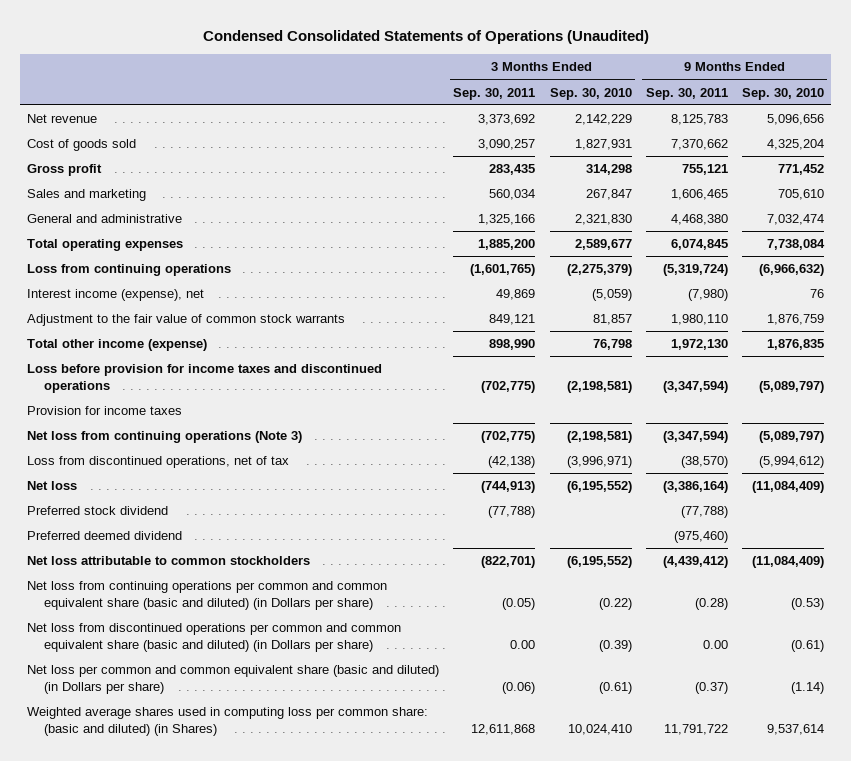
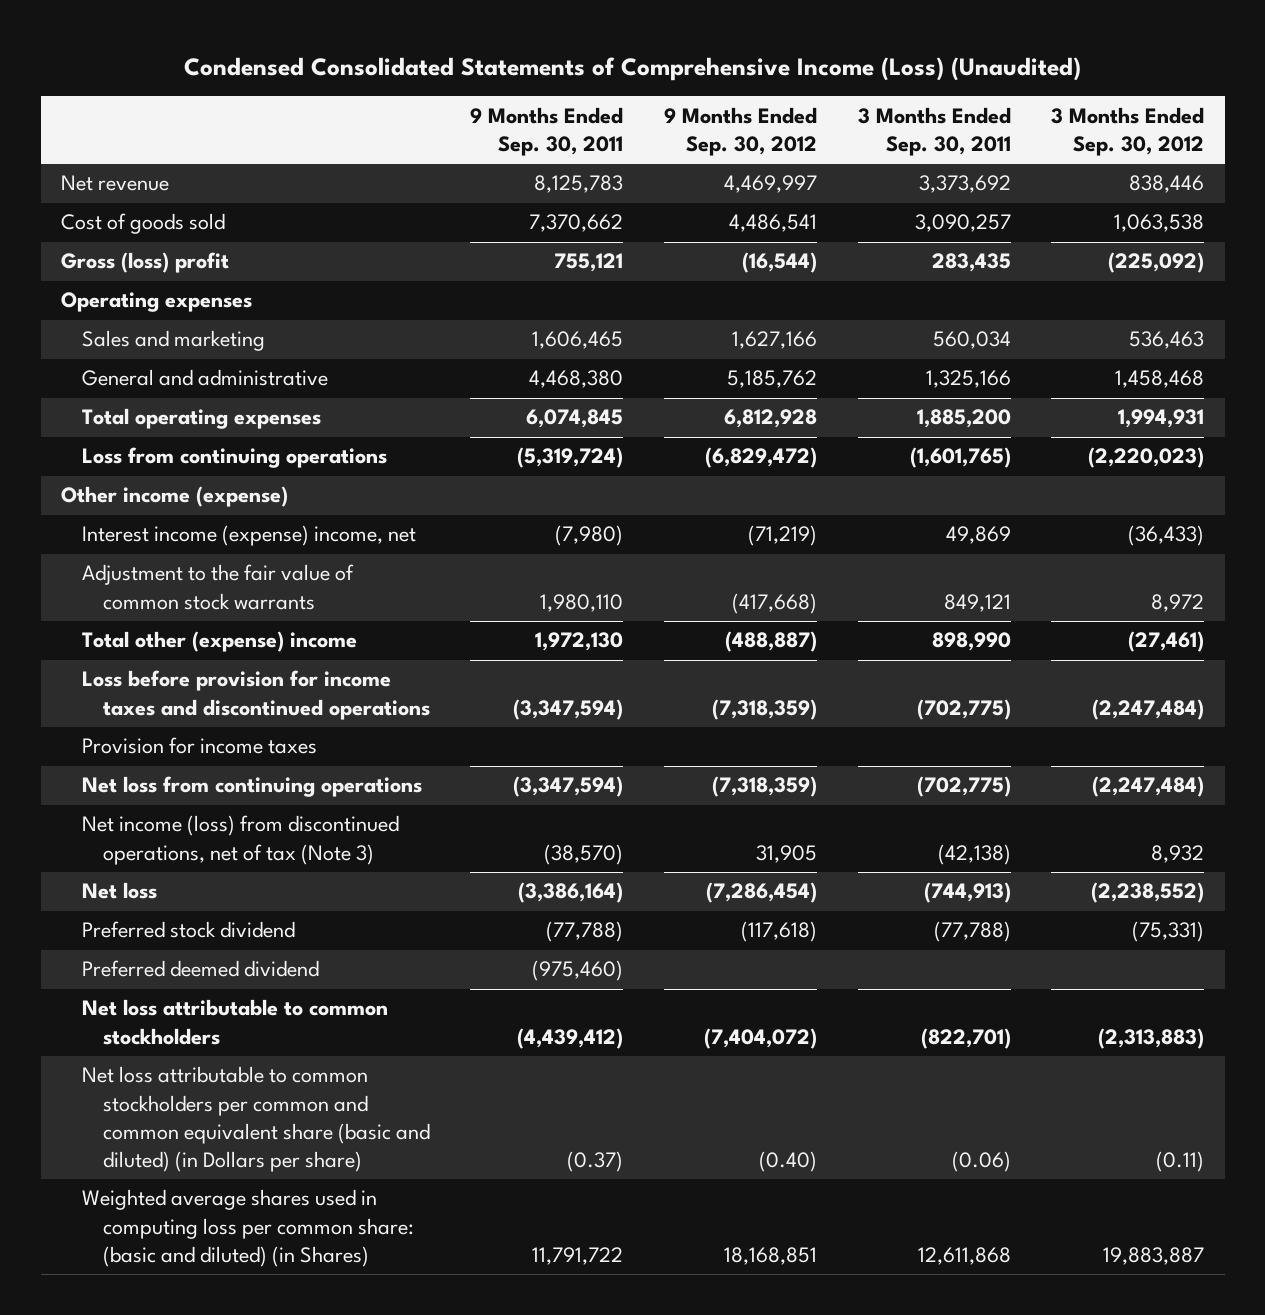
- Condensed Consolidated Statements of Operations (Unaudited)
+ Condensed Consolidated Statements of Comprehensive Income (Loss) (Unaudited)
- | 3 Months Ended Sep. 30, 2011 | 3 Months Ended Sep. 30, 2010 | 9 Months Ended Sep. 30, 2011 | 9 Months Ended Sep. 30, 2010
+ | 9 Months Ended Sep. 30, 2011 | 9 Months Ended Sep. 30, 2012 | 3 Months Ended Sep. 30, 2011 | 3 Months Ended Sep. 30, 2012
- Gross profit | 283,435 | 314,298 | 755,121 | 771,452
+ Gross (loss) profit | 755,121 | (16,544) | 283,435 | (225,092)
+ Operating expenses
- Interest income (expense), net | 49,869 | (5,059) | (7,980) | 76
+ Other income (expense)
+ Interest income (expense) income, net | (7,980) | (71,219) | 49,869 | (36,433)
- Total other income (expense) | 898,990 | 76,798 | 1,972,130 | 1,876,835
+ Total other (expense) income | 1,972,130 | (488,887) | 898,990 | (27,461)
- Net loss from continuing operations (Note 3) | (702,775) | (2,198,581) | (3,347,594) | (5,089,797)
- Loss from discontinued operations, net of tax | (42,138) | (3,996,971) | (38,570) | (5,994,612)
+ Net loss from continuing operations | (3,347,594) | (7,318,359) | (702,775) | (2,247,484)
+ Net income (loss) from discontinued operations, net of tax (Note 3) | (38,570) | 31,905 | (42,138) | 8,932
- Net loss from continuing operations per common and common equivalent share (basic and diluted) (in Dollars per share) | (0.05) | (0.22) | (0.28) | (0.53)
- Net loss from discontinued operations per common and common equivalent share (basic and diluted) (in Dollars per share) | 0.00 | (0.39) | 0.00 | (0.61)
- Net loss per common and common equivalent share (basic and diluted) (in Dollars per share) | (0.06) | (0.61) | (0.37) | (1.14)
+ Net loss attributable to common stockholders per common and common equivalent share (basic and diluted) (in Dollars per share) | (0.37) | (0.40) | (0.06) | (0.11)

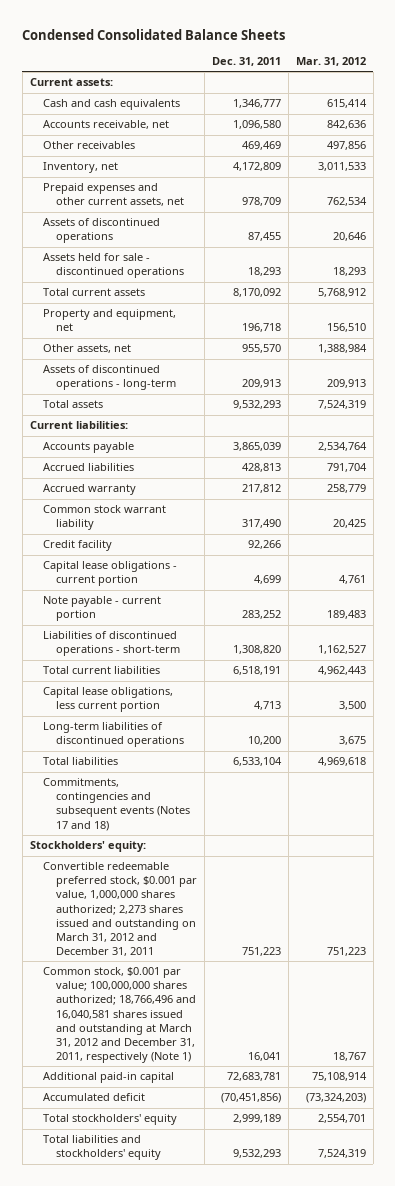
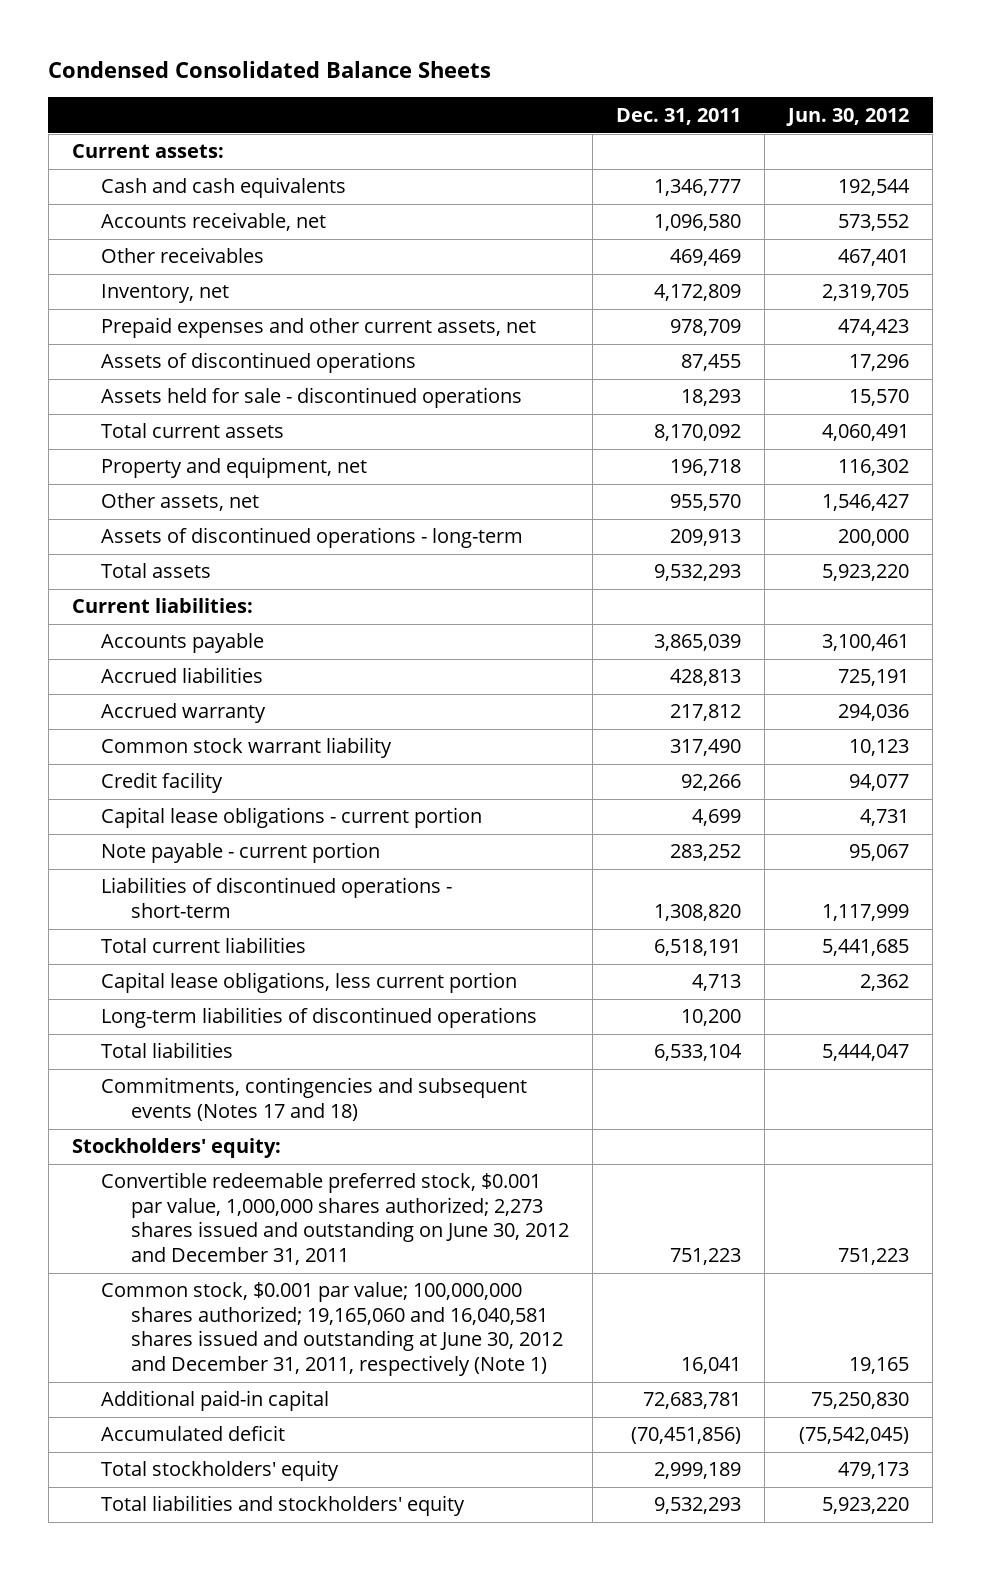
- | Dec. 31, 2011 | Mar. 31, 2012
+ | Dec. 31, 2011 | Jun. 30, 2012
- Convertible redeemable preferred stock, $0.001 par value, 1,000,000 shares authorized; 2,273 shares issued and outstanding on March 31, 2012 and December 31, 2011 | 751,223 | 751,223
- Common stock, $0.001 par value; 100,000,000 shares authorized; 18,766,496 and 16,040,581 shares issued and outstanding at March 31, 2012 and December 31, 2011, respectively (Note 1) | 16,041 | 18,767
+ Convertible redeemable preferred stock, $0.001 par value, 1,000,000 shares authorized; 2,273 shares issued and outstanding on June 30, 2012 and December 31, 2011 | 751,223 | 751,223
+ Common stock, $0.001 par value; 100,000,000 shares authorized; 19,165,060 and 16,040,581 shares issued and outstanding at June 30, 2012 and December 31, 2011, respectively (Note 1) | 16,041 | 19,165

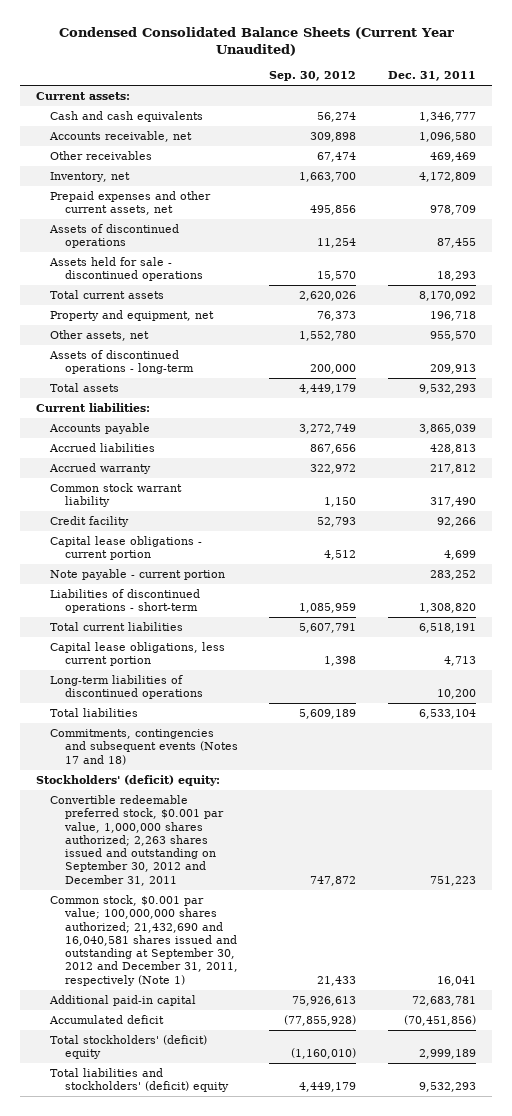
- Condensed Consolidated Balance Sheets
+ Condensed Consolidated Balance Sheets (Current Year Unaudited)
- | Dec. 31, 2011 | Jun. 30, 2012
+ | Sep. 30, 2012 | Dec. 31, 2011
- Stockholders' equity:
- Convertible redeemable preferred stock, $0.001 par value, 1,000,000 shares authorized; 2,273 shares issued and outstanding on June 30, 2012 and December 31, 2011 | 751,223 | 751,223
- Common stock, $0.001 par value; 100,000,000 shares authorized; 19,165,060 and 16,040,581 shares issued and outstanding at June 30, 2012 and December 31, 2011, respectively (Note 1) | 16,041 | 19,165
+ Stockholders' (deficit) equity:
+ Convertible redeemable preferred stock, $0.001 par value, 1,000,000 shares authorized; 2,263 shares issued and outstanding on September 30, 2012 and December 31, 2011 | 747,872 | 751,223
+ Common stock, $0.001 par value; 100,000,000 shares authorized; 21,432,690 and 16,040,581 shares issued and outstanding at September 30, 2012 and December 31, 2011, respectively (Note 1) | 21,433 | 16,041
- Total stockholders' equity | 2,999,189 | 479,173
- Total liabilities and stockholders' equity | 9,532,293 | 5,923,220
+ Total stockholders' (deficit) equity | (1,160,010) | 2,999,189
+ Total liabilities and stockholders' (deficit) equity | 4,449,179 | 9,532,293

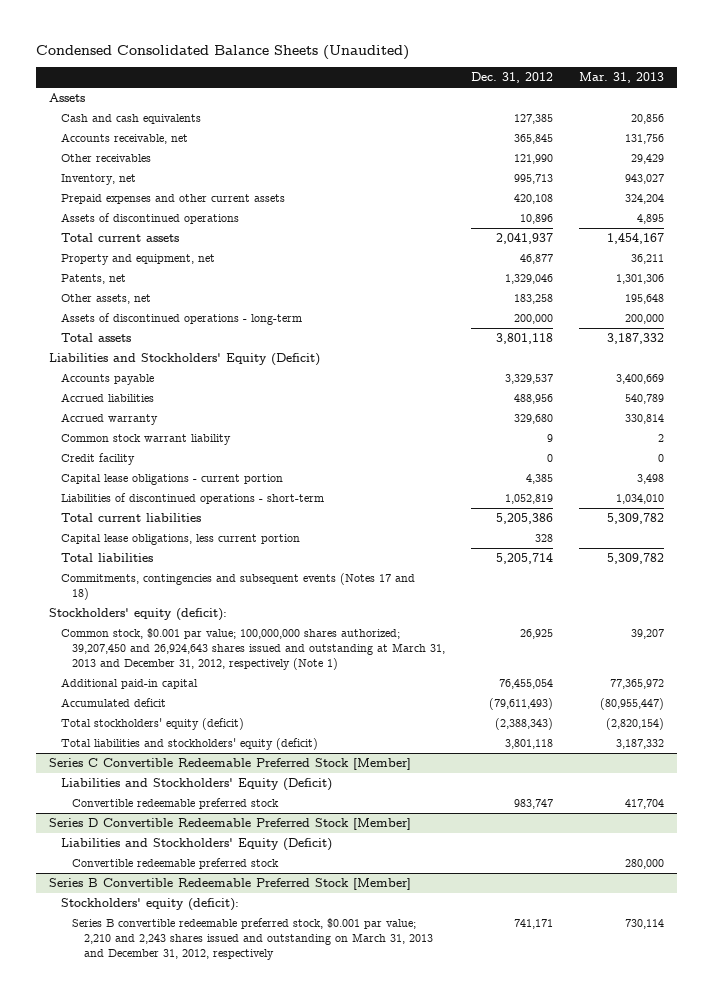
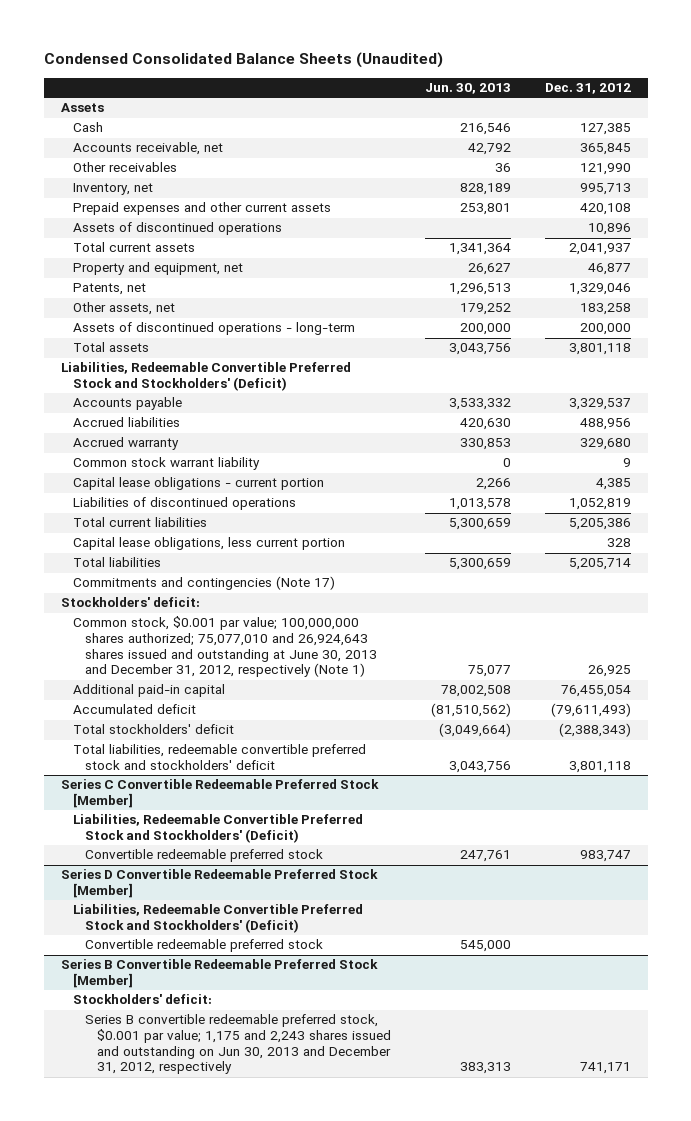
- | Dec. 31, 2012 | Mar. 31, 2013
+ | Jun. 30, 2013 | Dec. 31, 2012
- Cash and cash equivalents | 127,385 | 20,856
+ Cash | 216,546 | 127,385
- Liabilities and Stockholders' Equity (Deficit)
+ Liabilities, Redeemable Convertible Preferred Stock and Stockholders' (Deficit)
- Credit facility | 0 | 0
- Liabilities of discontinued operations - short-term | 1,052,819 | 1,034,010
+ Liabilities of discontinued operations | 1,013,578 | 1,052,819
- Commitments, contingencies and subsequent events (Notes 17 and 18)
- Stockholders' equity (deficit):
- Common stock, $0.001 par value; 100,000,000 shares authorized; 39,207,450 and 26,924,643 shares issued and outstanding at March 31, 2013 and December 31, 2012, respectively (Note 1) | 26,925 | 39,207
+ Commitments and contingencies (Note 17)
+ Stockholders' deficit:
+ Common stock, $0.001 par value; 100,000,000 shares authorized; 75,077,010 and 26,924,643 shares issued and outstanding at June 30, 2013 and December 31, 2012, respectively (Note 1) | 75,077 | 26,925
- Total stockholders' equity (deficit) | (2,388,343) | (2,820,154)
- Total liabilities and stockholders' equity (deficit) | 3,801,118 | 3,187,332
+ Total stockholders' deficit | (3,049,664) | (2,388,343)
+ Total liabilities, redeemable convertible preferred stock and stockholders' deficit | 3,043,756 | 3,801,118
@ Series C Convertible Redeemable Preferred Stock [Member]
- Liabilities and Stockholders' Equity (Deficit)
+ Liabilities, Redeemable Convertible Preferred Stock and Stockholders' (Deficit)
@ Series D Convertible Redeemable Preferred Stock [Member]
- Liabilities and Stockholders' Equity (Deficit)
+ Liabilities, Redeemable Convertible Preferred Stock and Stockholders' (Deficit)
@ Series B Convertible Redeemable Preferred Stock [Member]
- Stockholders' equity (deficit):
- Series B convertible redeemable preferred stock, $0.001 par value; 2,210 and 2,243 shares issued and outstanding on March 31, 2013 and December 31, 2012, respectively | 741,171 | 730,114
+ Stockholders' deficit:
+ Series B convertible redeemable preferred stock, $0.001 par value; 1,175 and 2,243 shares issued and outstanding on Jun 30, 2013 and December 31, 2012, respectively | 383,313 | 741,171

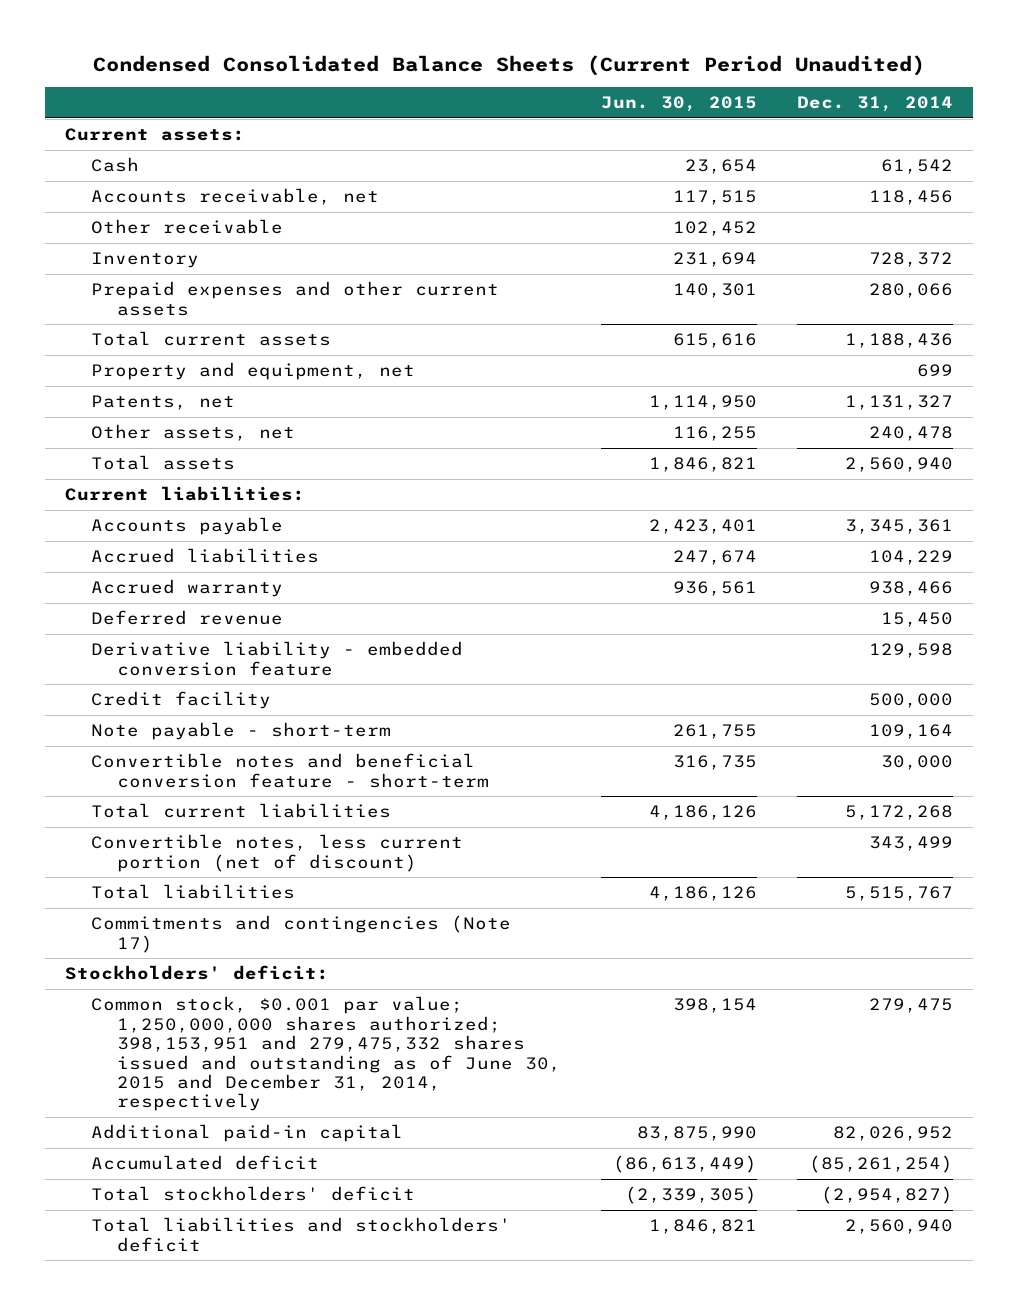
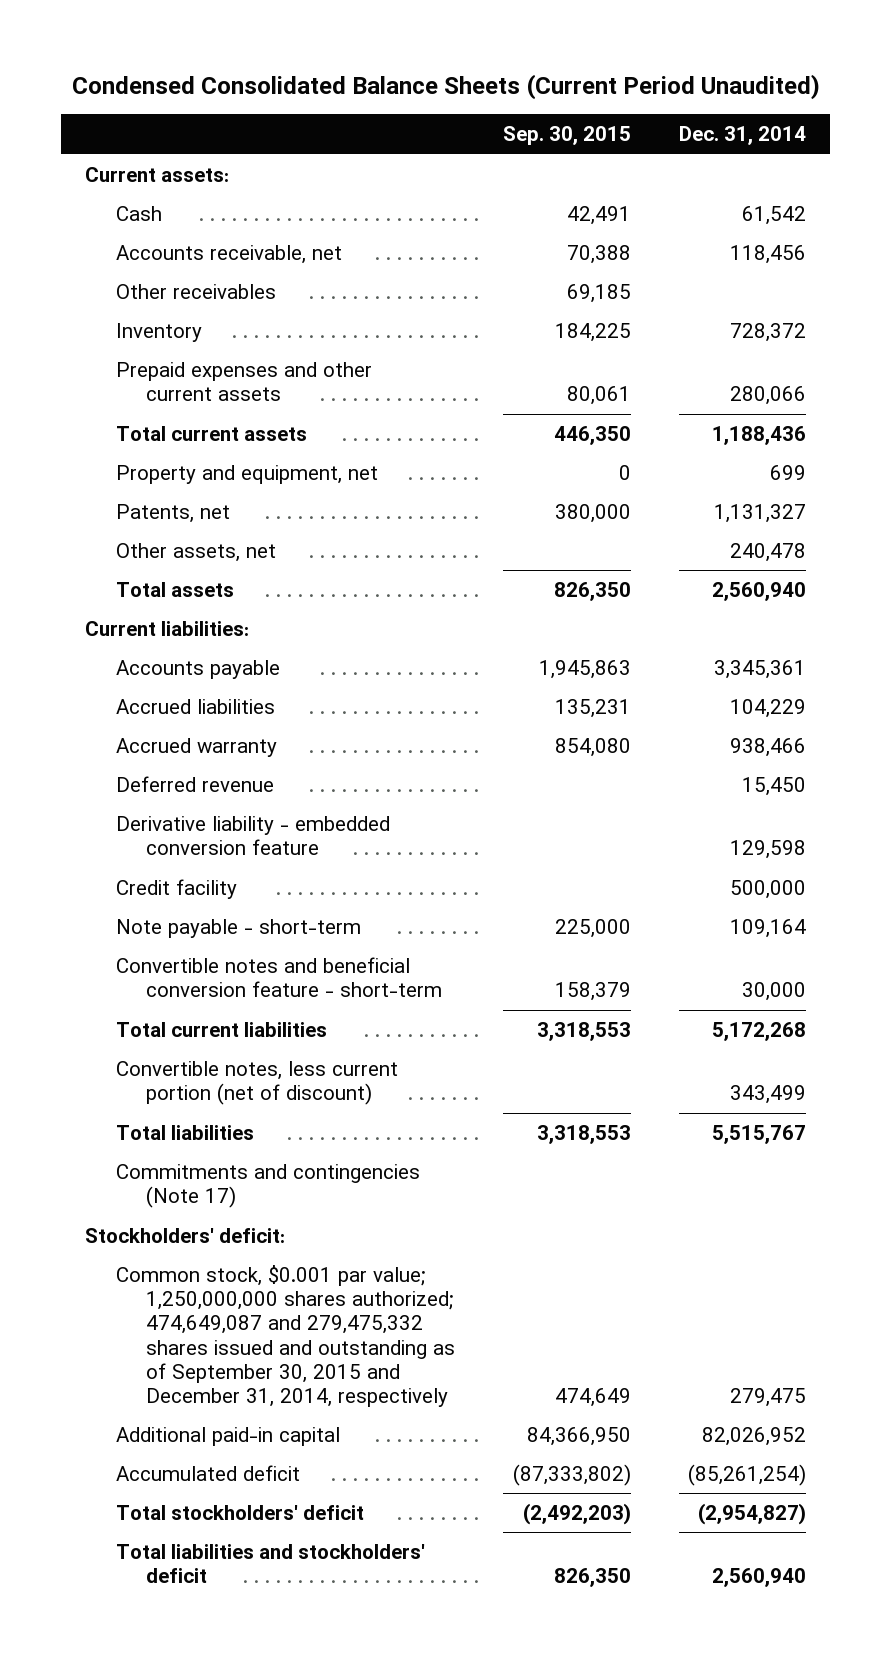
- | Jun. 30, 2015 | Dec. 31, 2014
+ | Sep. 30, 2015 | Dec. 31, 2014
- Other receivable | 102,452 |
+ Other receivables | 69,185 |
- Common stock, $0.001 par value; 1,250,000,000 shares authorized; 398,153,951 and 279,475,332 shares issued and outstanding as of June 30, 2015 and December 31, 2014, respectively | 398,154 | 279,475
+ Common stock, $0.001 par value; 1,250,000,000 shares authorized; 474,649,087 and 279,475,332 shares issued and outstanding as of September 30, 2015 and December 31, 2014, respectively | 474,649 | 279,475

